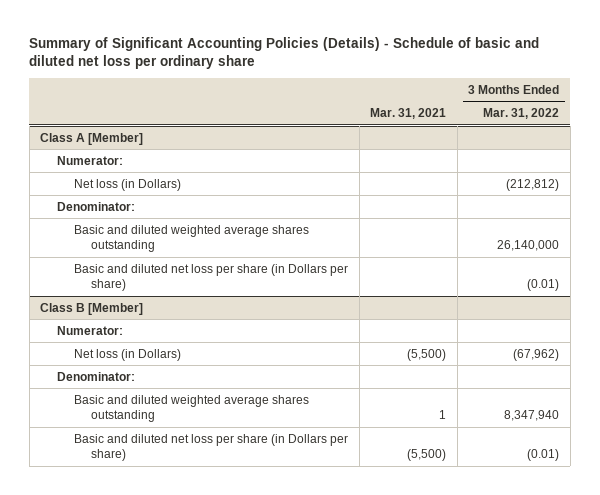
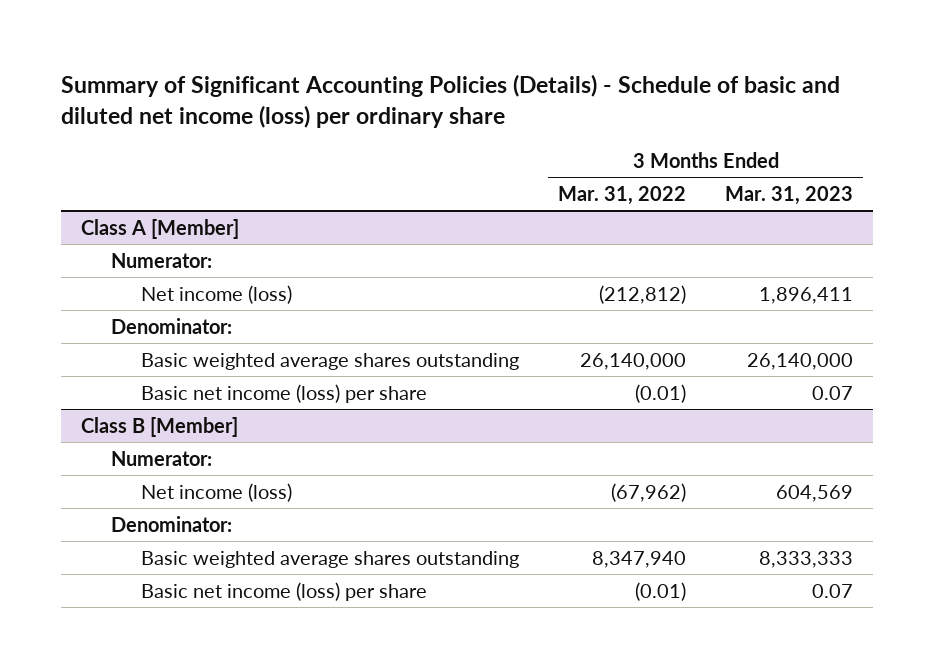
- Summary of Significant Accounting Policies (Details) - Schedule of basic and diluted net loss per ordinary share
+ Summary of Significant Accounting Policies (Details) - Schedule of basic and diluted net income (loss) per ordinary share
- | Mar. 31, 2021 | 3 Months Ended Mar. 31, 2022
+ | 3 Months Ended Mar. 31, 2022 | 3 Months Ended Mar. 31, 2023
@ Class A [Member]
- Net loss (in Dollars) | | (212,812)
+ Net income (loss) | (212,812) | 1,896,411
- Basic and diluted weighted average shares outstanding | | 26,140,000
- Basic and diluted net loss per share (in Dollars per share) | | (0.01)
+ Basic weighted average shares outstanding | 26,140,000 | 26,140,000
+ Basic net income (loss) per share | (0.01) | 0.07
@ Class B [Member]
- Net loss (in Dollars) | (5,500) | (67,962)
+ Net income (loss) | (67,962) | 604,569
- Basic and diluted weighted average shares outstanding | 1 | 8,347,940
- Basic and diluted net loss per share (in Dollars per share) | (5,500) | (0.01)
+ Basic weighted average shares outstanding | 8,347,940 | 8,333,333
+ Basic net income (loss) per share | (0.01) | 0.07

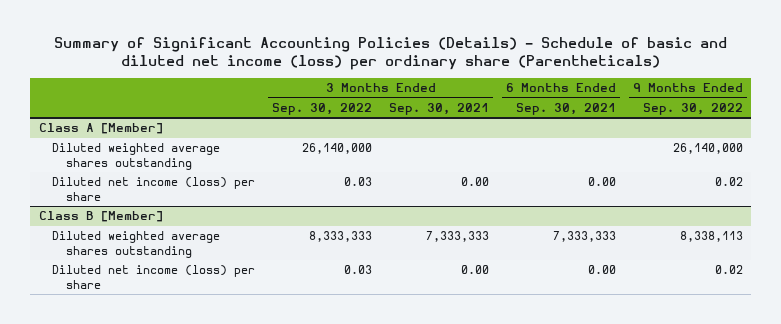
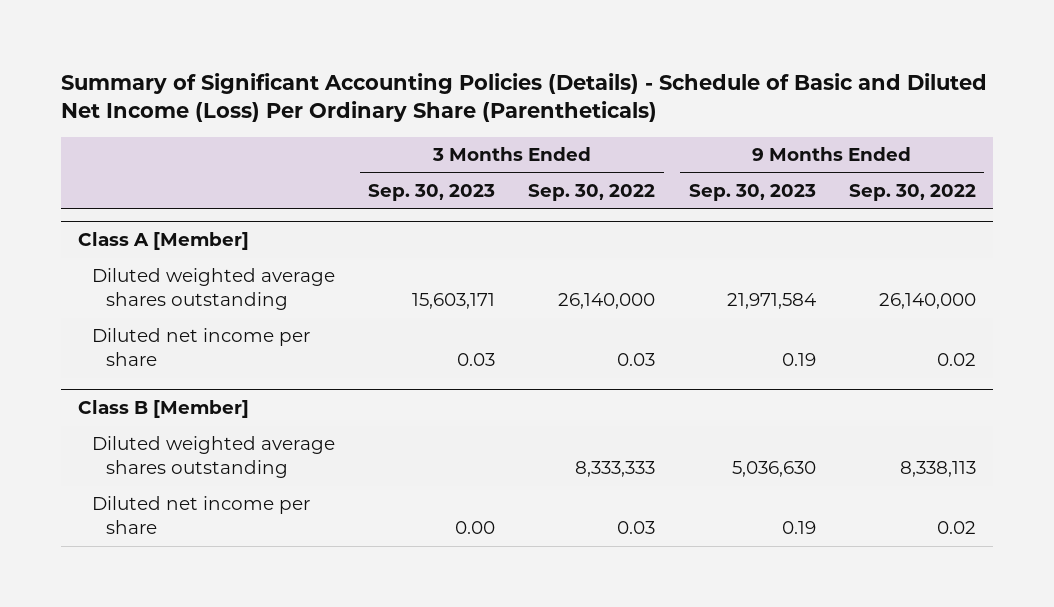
- Summary of Significant Accounting Policies (Details) - Schedule of basic and diluted net income (loss) per ordinary share (Parentheticals)
+ Summary of Significant Accounting Policies (Details) - Schedule of Basic and Diluted Net Income (Loss) Per Ordinary Share (Parentheticals)
- | 3 Months Ended Sep. 30, 2022 | 3 Months Ended Sep. 30, 2021 | 6 Months Ended Sep. 30, 2021 | 9 Months Ended Sep. 30, 2022
+ | 3 Months Ended Sep. 30, 2023 | 3 Months Ended Sep. 30, 2022 | 9 Months Ended Sep. 30, 2023 | 9 Months Ended Sep. 30, 2022
@ Class A [Member]
- Diluted net income (loss) per share | 0.03 | 0.00 | 0.00 | 0.02
+ Diluted net income per share | 0.03 | 0.03 | 0.19 | 0.02
@ Class B [Member]
- Diluted net income (loss) per share | 0.03 | 0.00 | 0.00 | 0.02
+ Diluted net income per share | 0.00 | 0.03 | 0.19 | 0.02

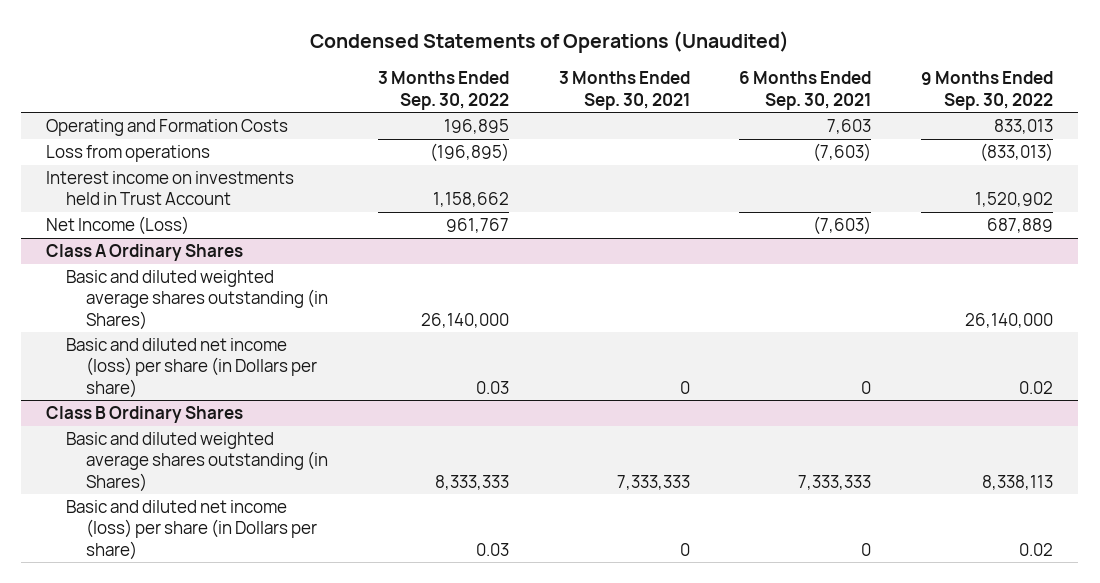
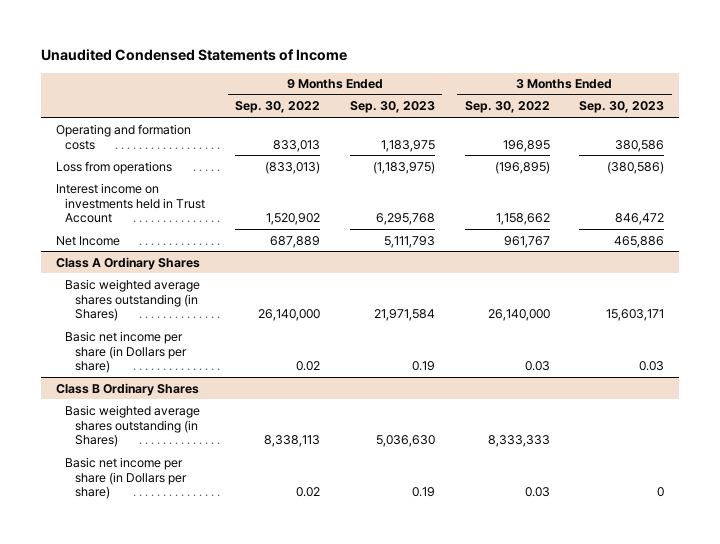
- Condensed Statements of Operations (Unaudited)
+ Unaudited Condensed Statements of Income
- | 3 Months Ended Sep. 30, 2022 | 3 Months Ended Sep. 30, 2021 | 6 Months Ended Sep. 30, 2021 | 9 Months Ended Sep. 30, 2022
+ | 9 Months Ended Sep. 30, 2022 | 9 Months Ended Sep. 30, 2023 | 3 Months Ended Sep. 30, 2022 | 3 Months Ended Sep. 30, 2023
- Operating and Formation Costs | 196,895 | | 7,603 | 833,013
+ Operating and formation costs | 833,013 | 1,183,975 | 196,895 | 380,586
- Net Income (Loss) | 961,767 | | (7,603) | 687,889
+ Net Income | 687,889 | 5,111,793 | 961,767 | 465,886
@ Class A Ordinary Shares
- Basic and diluted weighted average shares outstanding (in Shares) | 26,140,000 | | | 26,140,000
- Basic and diluted net income (loss) per share (in Dollars per share) | 0.03 | 0 | 0 | 0.02
+ Basic weighted average shares outstanding (in Shares) | 26,140,000 | 21,971,584 | 26,140,000 | 15,603,171
+ Basic net income per share (in Dollars per share) | 0.02 | 0.19 | 0.03 | 0.03
@ Class B Ordinary Shares
- Basic and diluted weighted average shares outstanding (in Shares) | 8,333,333 | 7,333,333 | 7,333,333 | 8,338,113
- Basic and diluted net income (loss) per share (in Dollars per share) | 0.03 | 0 | 0 | 0.02
+ Basic weighted average shares outstanding (in Shares) | 8,338,113 | 5,036,630 | 8,333,333 |
+ Basic net income per share (in Dollars per share) | 0.02 | 0.19 | 0.03 | 0

